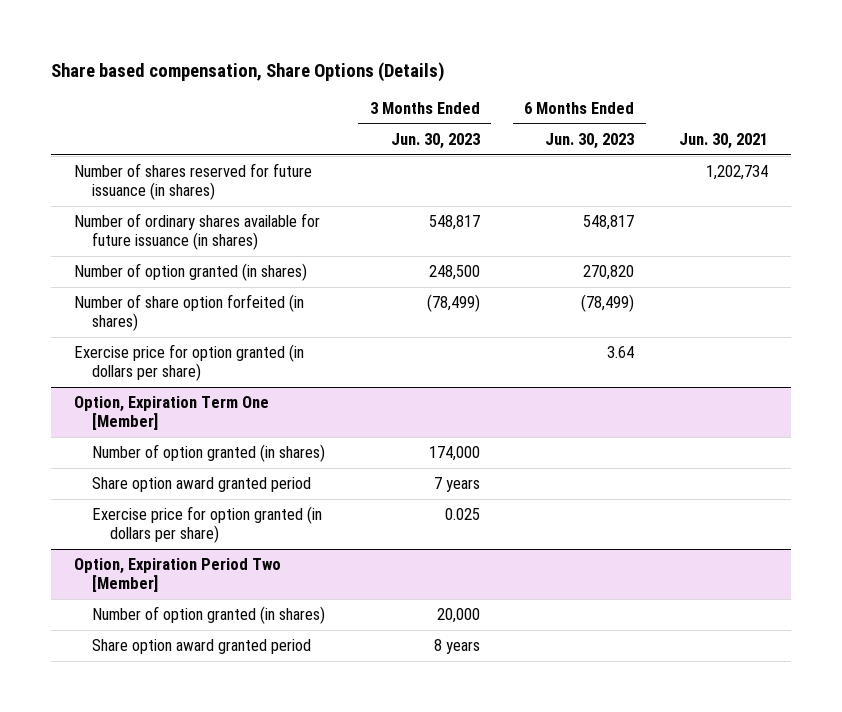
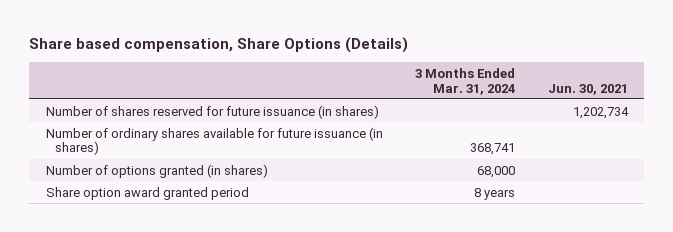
- | 3 Months Ended Jun. 30, 2023 | 6 Months Ended Jun. 30, 2023 | Jun. 30, 2021
+ | 3 Months Ended Mar. 31, 2024 | Jun. 30, 2021
- Number of option granted (in shares) | 248,500 | 270,820 |
- Number of share option forfeited (in shares) | (78,499) | (78,499) |
- Exercise price for option granted (in dollars per share) | | 3.64 |
- Option, Expiration Term One [Member]
- Number of option granted (in shares) | 174,000 | |
- Share option award granted period | 7 years | |
- Exercise price for option granted (in dollars per share) | 0.025 | |
- Option, Expiration Period Two [Member]
- Number of option granted (in shares) | 20,000 | |
- Share option award granted period | 8 years | |
+ Number of options granted (in shares) | 68,000 |
+ Share option award granted period | 8 years |

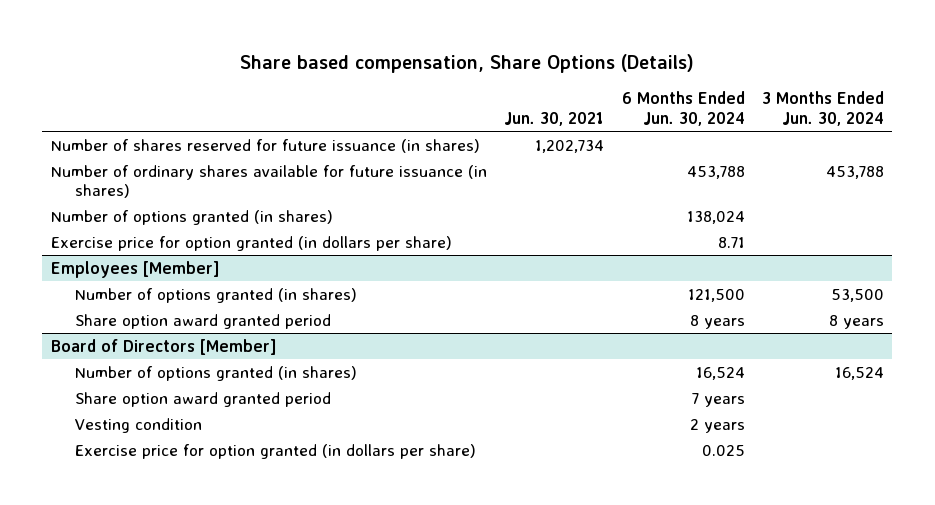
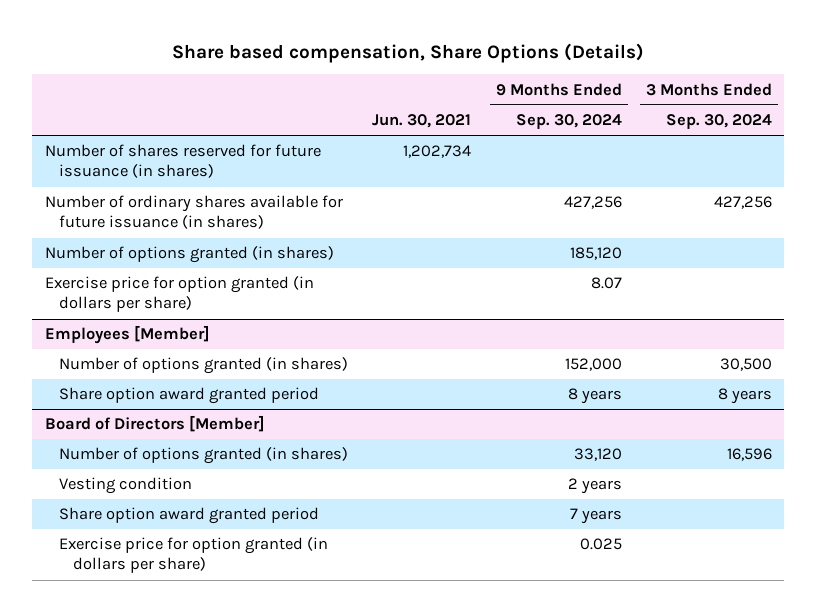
- | Jun. 30, 2021 | 6 Months Ended Jun. 30, 2024 | 3 Months Ended Jun. 30, 2024
+ | Jun. 30, 2021 | 9 Months Ended Sep. 30, 2024 | 3 Months Ended Sep. 30, 2024
@ Board of Directors [Member]
moved down: Share option award granted period | | 7 years |

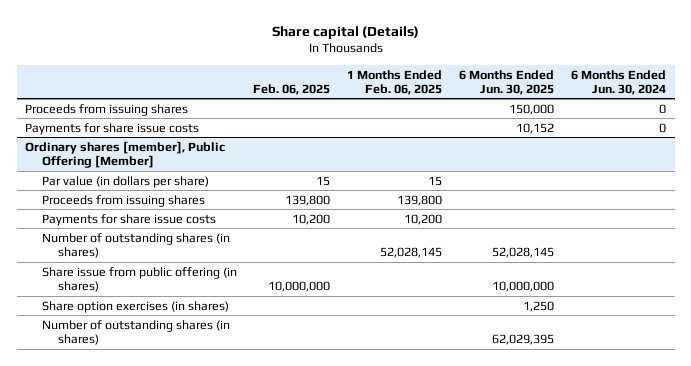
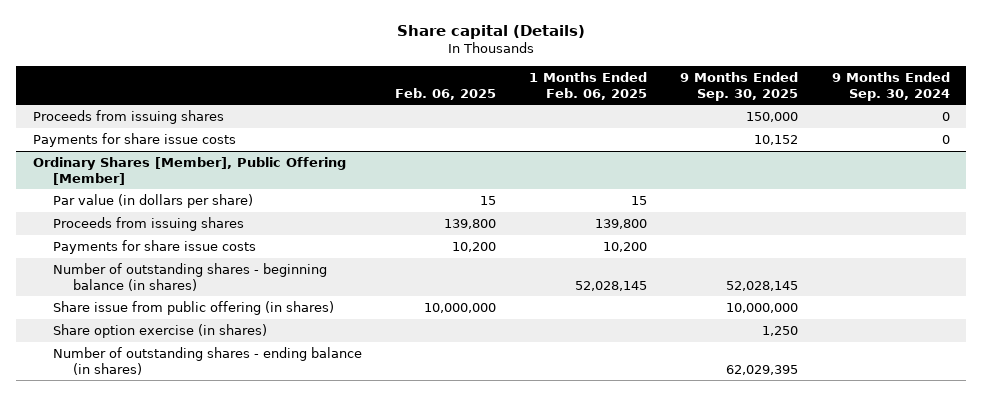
- | Feb. 06, 2025 | 1 Months Ended Feb. 06, 2025 | 6 Months Ended Jun. 30, 2025 | 6 Months Ended Jun. 30, 2024
+ | Feb. 06, 2025 | 1 Months Ended Feb. 06, 2025 | 9 Months Ended Sep. 30, 2025 | 9 Months Ended Sep. 30, 2024
- Ordinary shares [member], Public Offering [Member]
+ Ordinary Shares [Member], Public Offering [Member]
- Number of outstanding shares (in shares) | | 52,028,145 | 52,028,145 |
+ Number of outstanding shares - beginning balance (in shares) | | 52,028,145 | 52,028,145 |
- Share option exercises (in shares) | | | 1,250 |
- Number of outstanding shares (in shares) | | | 62,029,395 |
+ Share option exercise (in shares) | | | 1,250 |
+ Number of outstanding shares - ending balance (in shares) | | | 62,029,395 |

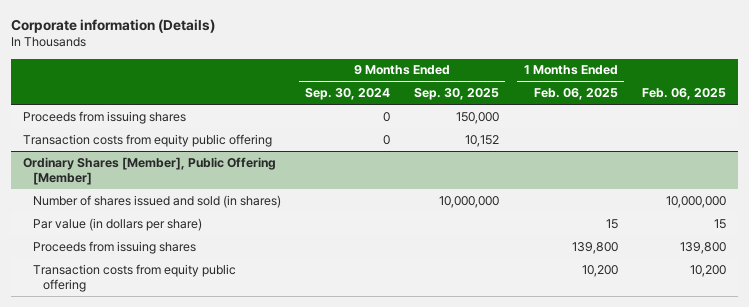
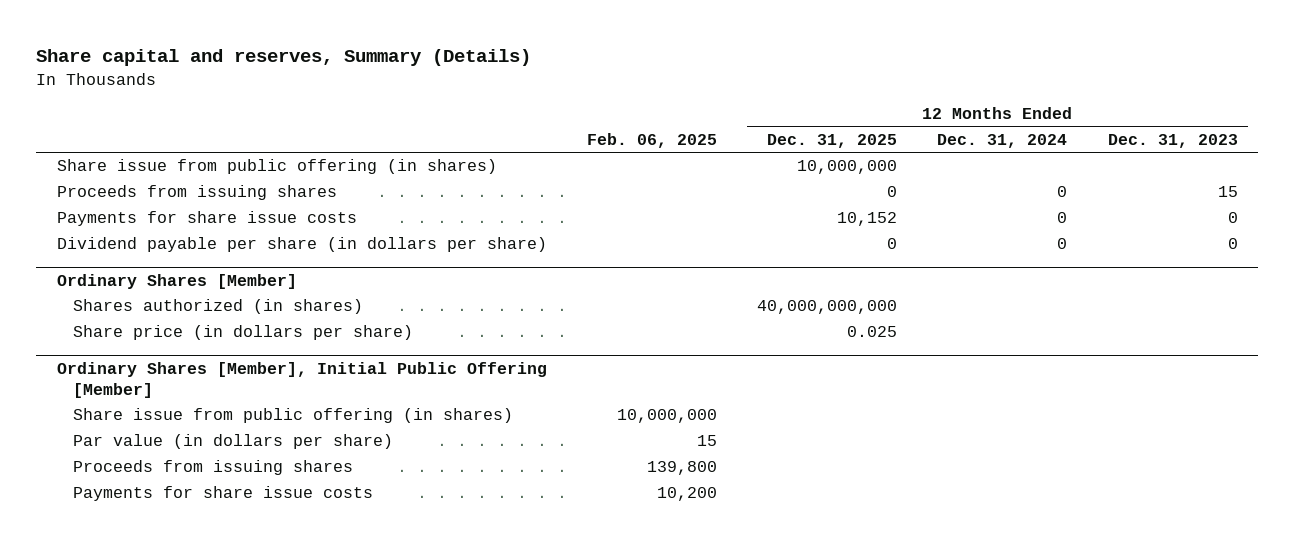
- Corporate information (Details)
+ Share capital and reserves, Summary (Details)
- | 9 Months Ended Sep. 30, 2024 | 9 Months Ended Sep. 30, 2025 | 1 Months Ended Feb. 06, 2025 | Feb. 06, 2025
+ | Feb. 06, 2025 | 12 Months Ended Dec. 31, 2025 | 12 Months Ended Dec. 31, 2024 | 12 Months Ended Dec. 31, 2023
+ Share issue from public offering (in shares) | | 10,000,000 | |
- Transaction costs from equity public offering | 0 | 10,152 | |
- Ordinary Shares [Member], Public Offering [Member]
- Number of shares issued and sold (in shares) | | 10,000,000 | | 10,000,000
+ Payments for share issue costs | | 10,152 | 0 | 0
+ Dividend payable per share (in dollars per share) | | 0 | 0 | 0
+ Ordinary Shares [Member]
+ Shares authorized (in shares) | | 40,000,000,000 | |
+ Share price (in dollars per share) | | 0.025 | |
+ Ordinary Shares [Member], Initial Public Offering [Member]
+ Share issue from public offering (in shares) | 10,000,000 | | |
- Transaction costs from equity public offering | | | 10,200 | 10,200
+ Payments for share issue costs | 10,200 | | |

